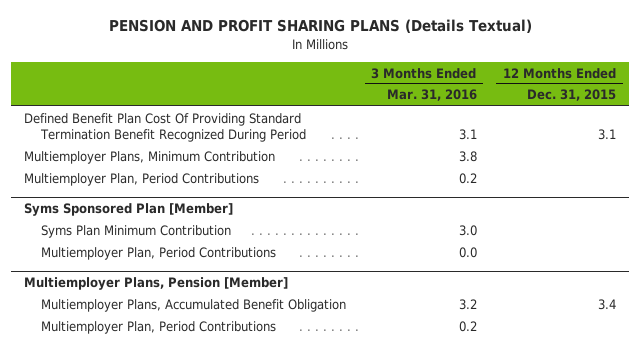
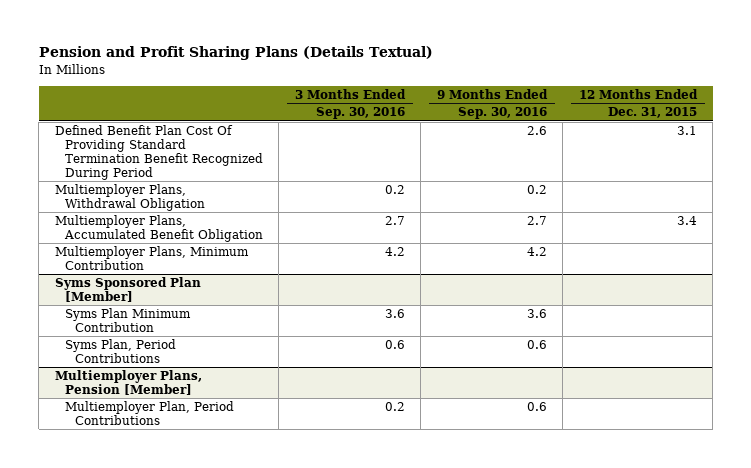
- PENSION AND PROFIT SHARING PLANS (Details Textual)
+ Pension and Profit Sharing Plans (Details Textual)
- | 3 Months Ended Mar. 31, 2016 | 12 Months Ended Dec. 31, 2015
+ | 3 Months Ended Sep. 30, 2016 | 9 Months Ended Sep. 30, 2016 | 12 Months Ended Dec. 31, 2015
+ Multiemployer Plans, Withdrawal Obligation | 0.2 | 0.2 |
+ Multiemployer Plans, Accumulated Benefit Obligation | 2.7 | 2.7 | 3.4
- Multiemployer Plan, Period Contributions | 0.2 |
@ Syms Sponsored Plan [Member]
- Multiemployer Plan, Period Contributions | 0.0 |
+ Syms Plan, Period Contributions | 0.6 | 0.6 |
@ Multiemployer Plans, Pension [Member]
- Multiemployer Plans, Accumulated Benefit Obligation | 3.2 | 3.4

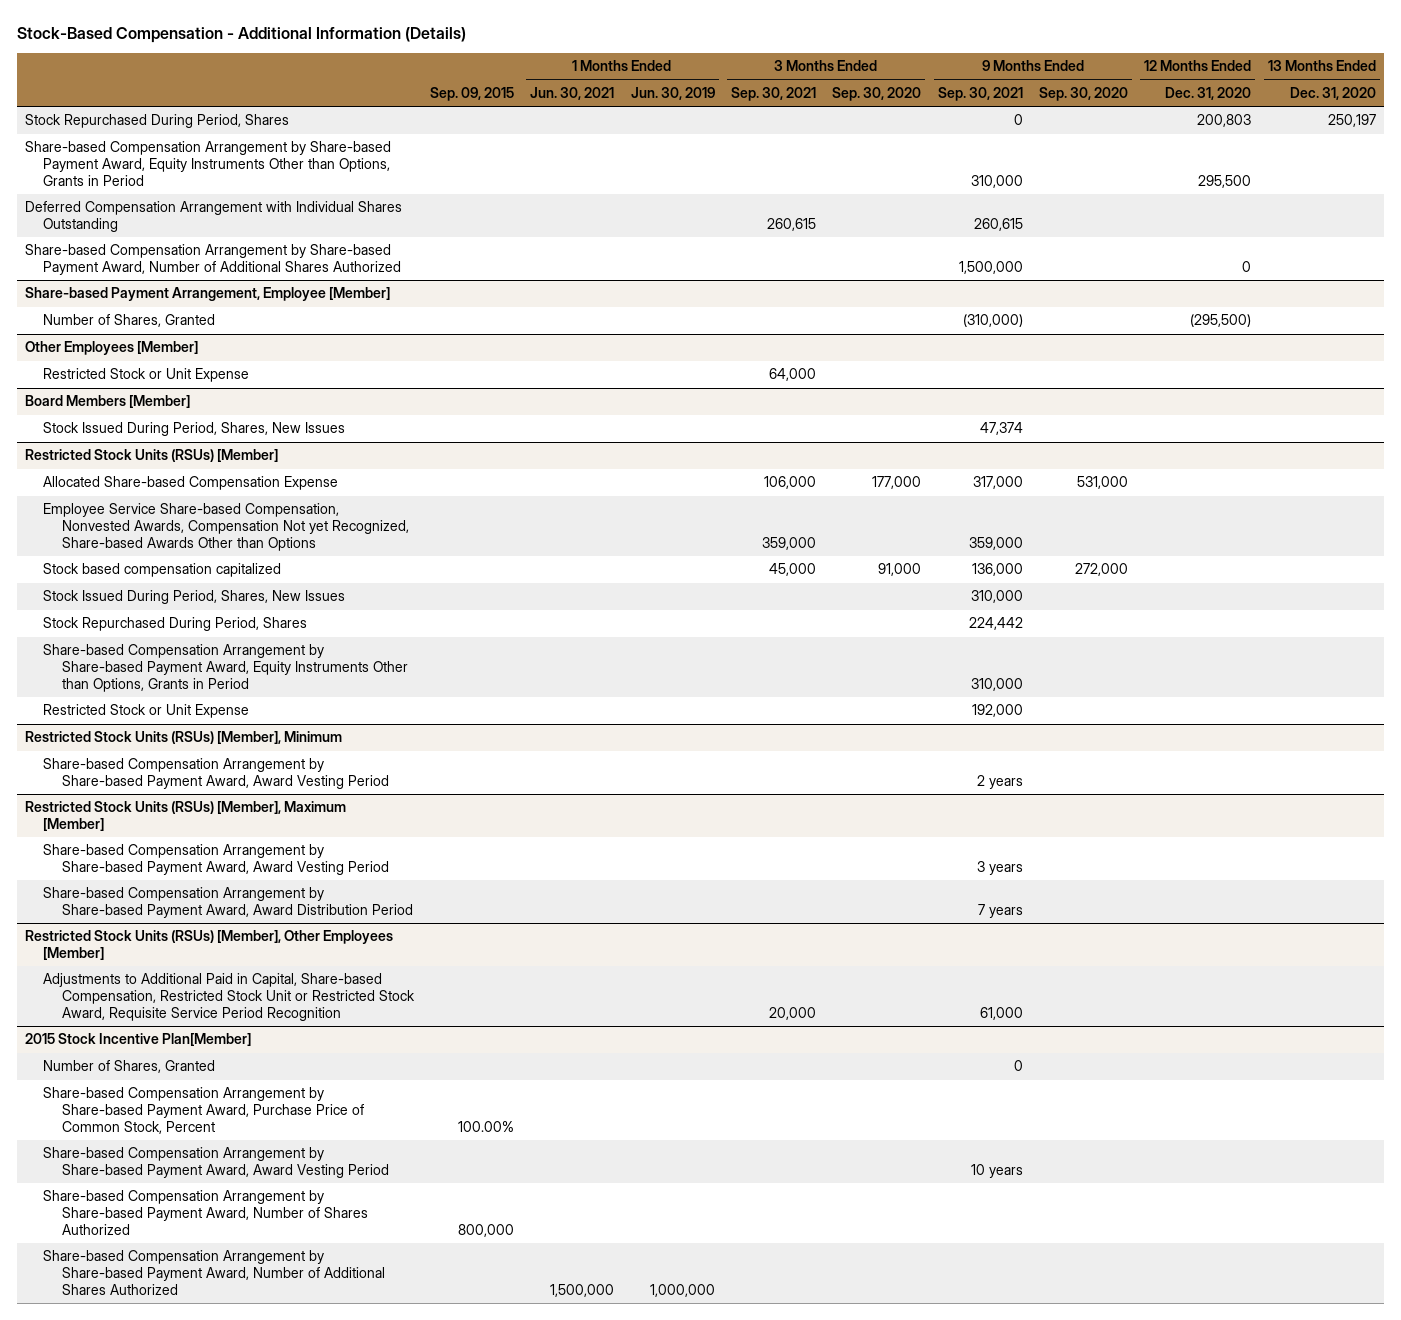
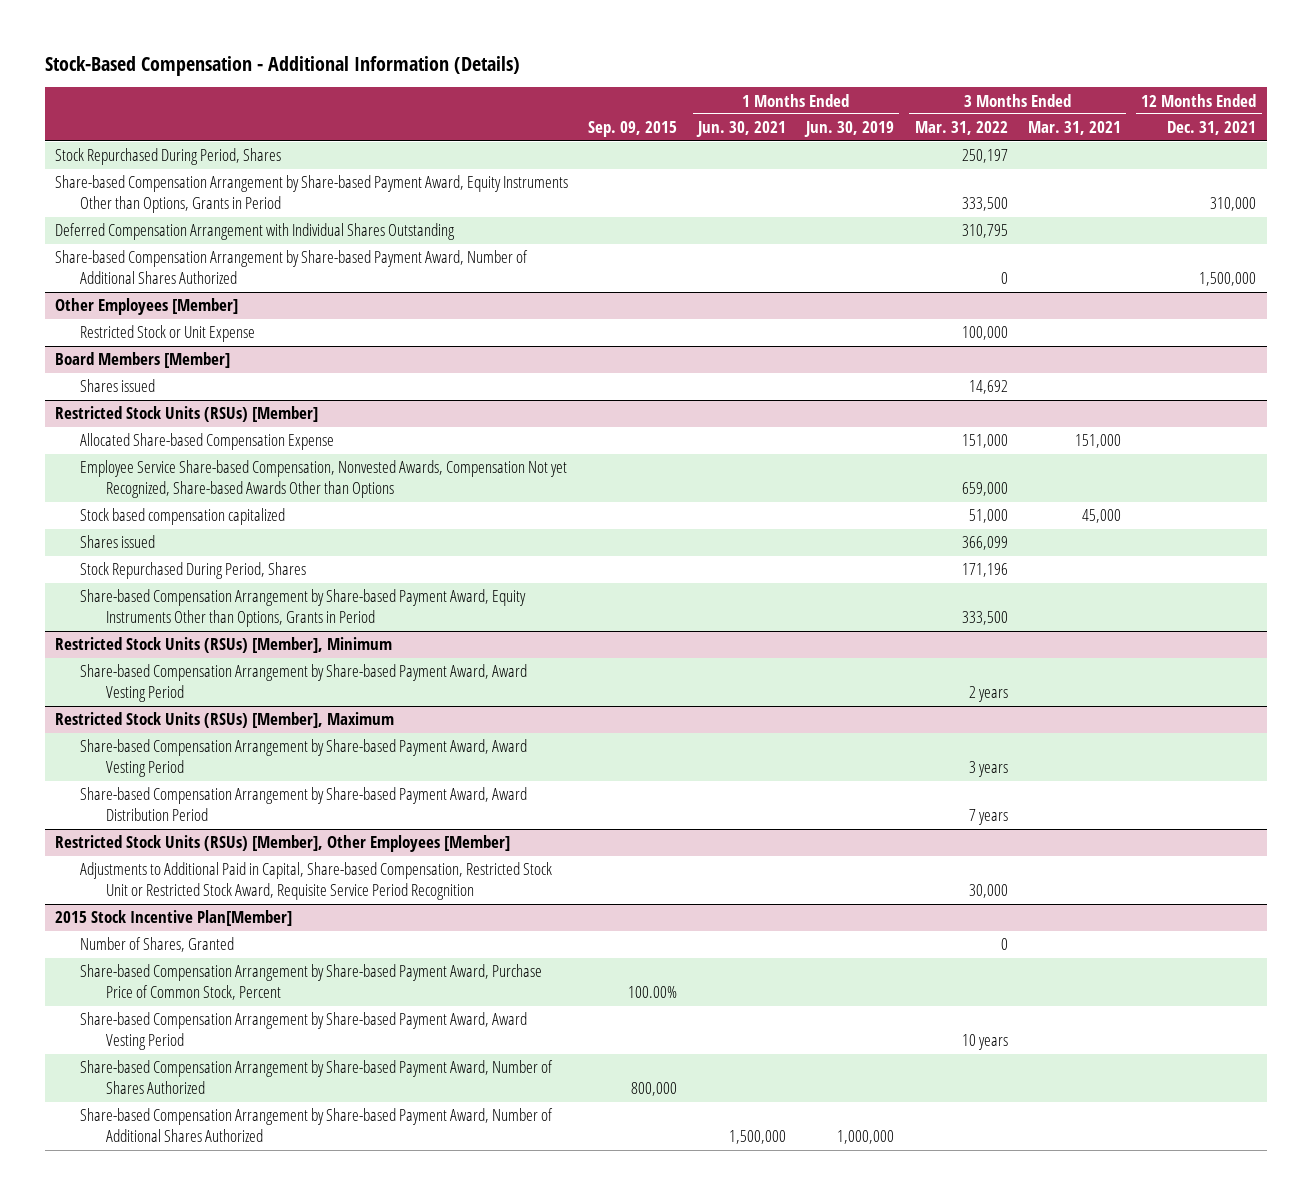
- | Sep. 09, 2015 | 1 Months Ended Jun. 30, 2021 | 1 Months Ended Jun. 30, 2019 | 3 Months Ended Sep. 30, 2021 | 3 Months Ended Sep. 30, 2020 | 9 Months Ended Sep. 30, 2021 | 9 Months Ended Sep. 30, 2020 | 12 Months Ended Dec. 31, 2020 | 13 Months Ended Dec. 31, 2020
+ | Sep. 09, 2015 | 1 Months Ended Jun. 30, 2021 | 1 Months Ended Jun. 30, 2019 | 3 Months Ended Mar. 31, 2022 | 3 Months Ended Mar. 31, 2021 | 12 Months Ended Dec. 31, 2021
- Share-based Payment Arrangement, Employee [Member]
- Number of Shares, Granted | | | | | | (310,000) | | (295,500) |
@ Board Members [Member]
- Stock Issued During Period, Shares, New Issues | | | | | | 47,374 | | |
+ Shares issued | | | | 14,692 | |
@ Restricted Stock Units (RSUs) [Member]
- Stock Issued During Period, Shares, New Issues | | | | | | 310,000 | | |
+ Shares issued | | | | 366,099 | |
- Restricted Stock or Unit Expense | | | | | | 192,000 | | |
- Restricted Stock Units (RSUs) [Member], Maximum [Member]
+ Restricted Stock Units (RSUs) [Member], Maximum

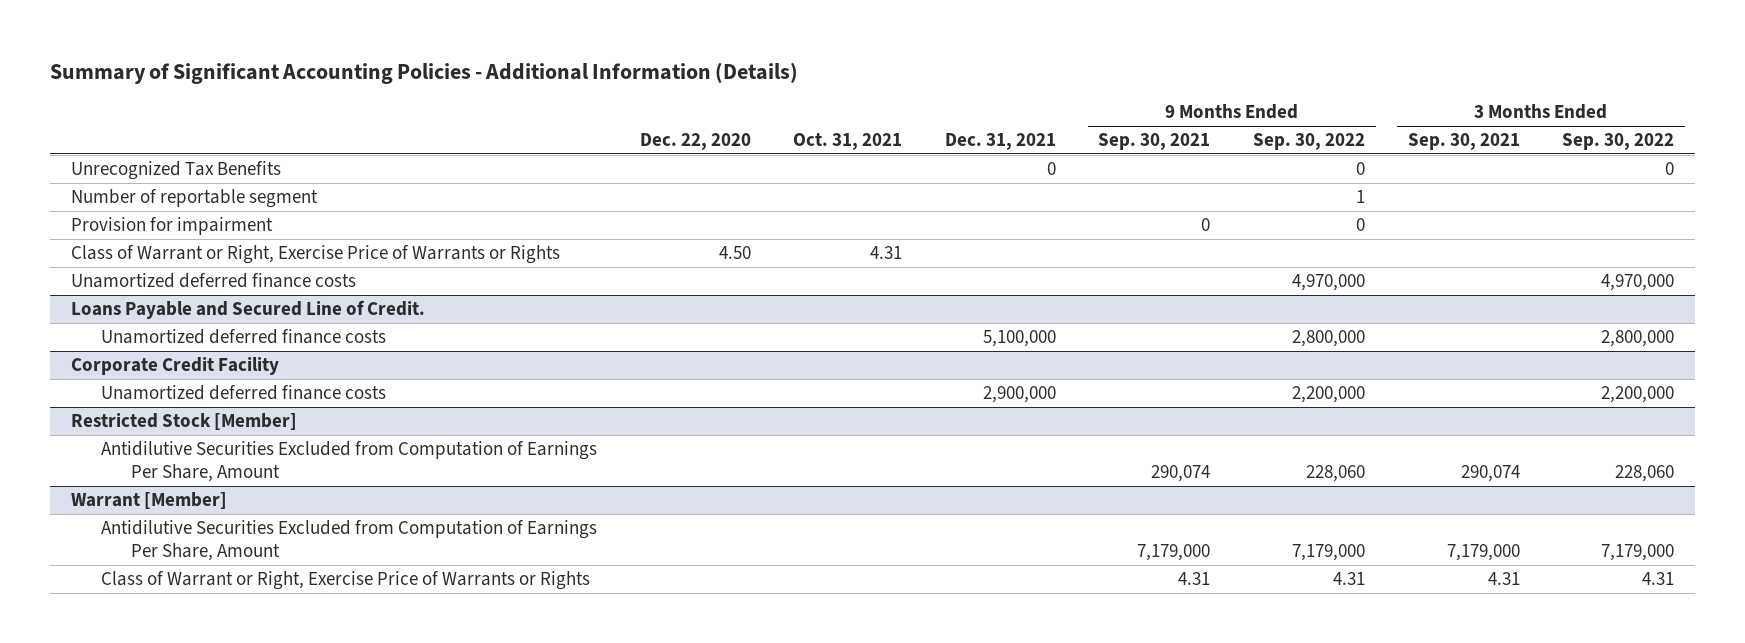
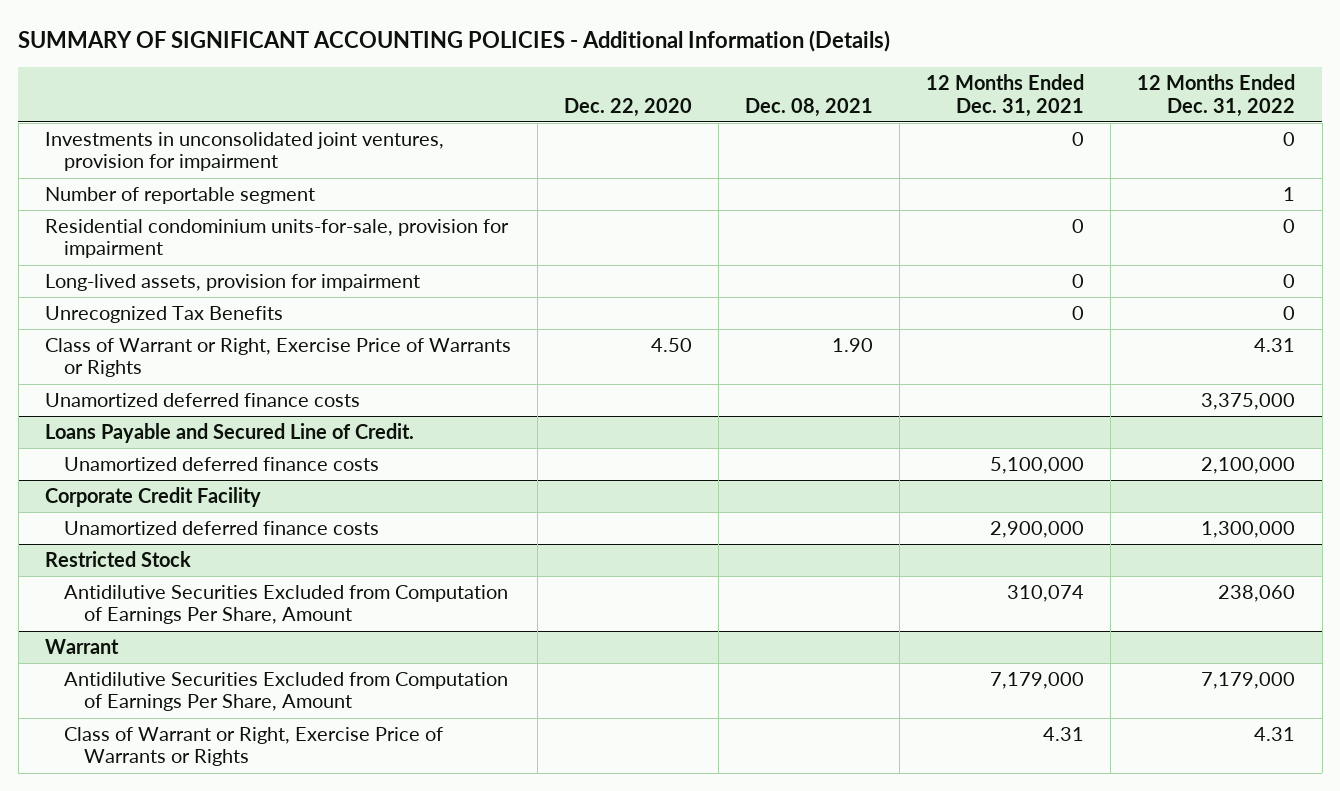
- Summary of Significant Accounting Policies - Additional Information (Details)
+ SUMMARY OF SIGNIFICANT ACCOUNTING POLICIES - Additional Information (Details)
- | Dec. 22, 2020 | Oct. 31, 2021 | Dec. 31, 2021 | 9 Months Ended Sep. 30, 2021 | 9 Months Ended Sep. 30, 2022 | 3 Months Ended Sep. 30, 2021 | 3 Months Ended Sep. 30, 2022
+ | Dec. 22, 2020 | Dec. 08, 2021 | 12 Months Ended Dec. 31, 2021 | 12 Months Ended Dec. 31, 2022
+ Investments in unconsolidated joint ventures, provision for impairment | | | 0 | 0
- Provision for impairment | | | | 0 | 0 | |
+ Residential condominium units-for-sale, provision for impairment | | | 0 | 0
+ Long-lived assets, provision for impairment | | | 0 | 0
moved down: Unrecognized Tax Benefits | | | 0 | 0
- Restricted Stock [Member]
+ Restricted Stock
- Warrant [Member]
+ Warrant

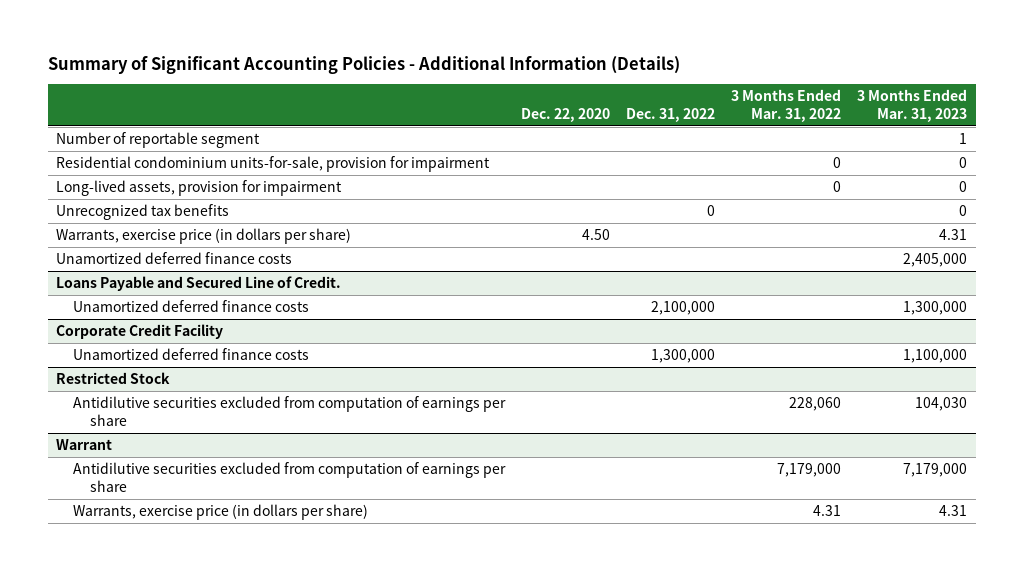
- SUMMARY OF SIGNIFICANT ACCOUNTING POLICIES - Additional Information (Details)
+ Summary of Significant Accounting Policies - Additional Information (Details)
- | Dec. 22, 2020 | Dec. 08, 2021 | 12 Months Ended Dec. 31, 2021 | 12 Months Ended Dec. 31, 2022
+ | Dec. 22, 2020 | Dec. 31, 2022 | 3 Months Ended Mar. 31, 2022 | 3 Months Ended Mar. 31, 2023
- Investments in unconsolidated joint ventures, provision for impairment | | | 0 | 0
- Unrecognized Tax Benefits | | | 0 | 0
- Class of Warrant or Right, Exercise Price of Warrants or Rights | 4.50 | 1.90 | | 4.31
+ Unrecognized tax benefits | | 0 | | 0
+ Warrants, exercise price (in dollars per share) | 4.50 | | | 4.31
@ Restricted Stock
- Antidilutive Securities Excluded from Computation of Earnings Per Share, Amount | | | 310,074 | 238,060
+ Antidilutive securities excluded from computation of earnings per share | | | 228,060 | 104,030
@ Warrant
- Antidilutive Securities Excluded from Computation of Earnings Per Share, Amount | | | 7,179,000 | 7,179,000
- Class of Warrant or Right, Exercise Price of Warrants or Rights | | | 4.31 | 4.31
+ Antidilutive securities excluded from computation of earnings per share | | | 7,179,000 | 7,179,000
+ Warrants, exercise price (in dollars per share) | | | 4.31 | 4.31

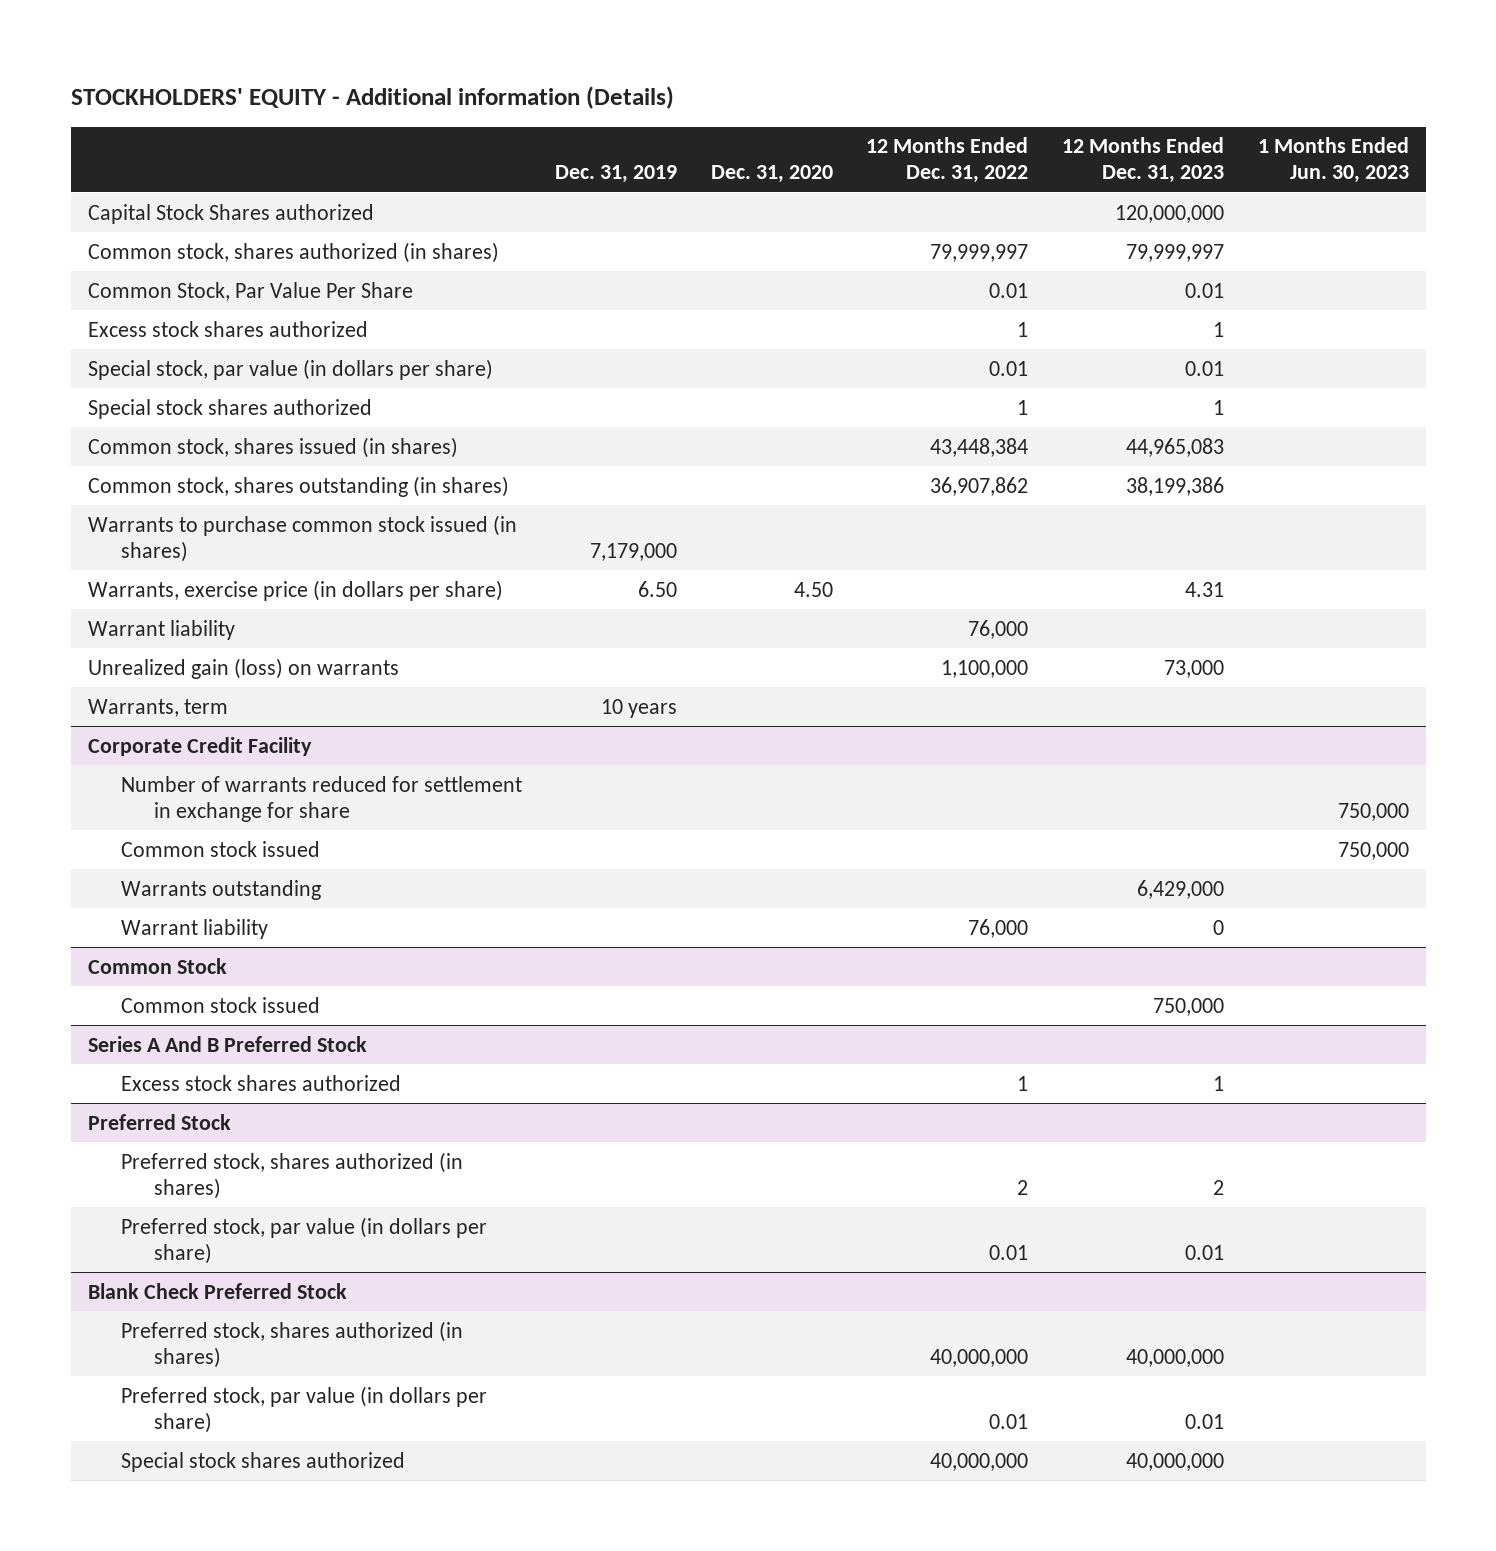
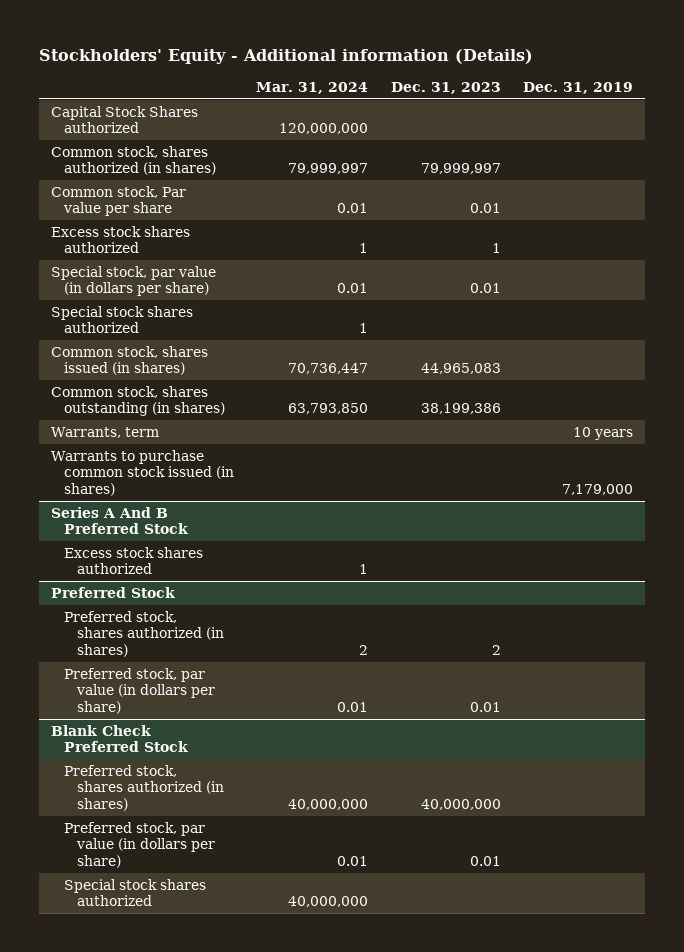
- STOCKHOLDERS' EQUITY - Additional information (Details)
+ Stockholders' Equity - Additional information (Details)
- | Dec. 31, 2019 | Dec. 31, 2020 | 12 Months Ended Dec. 31, 2022 | 12 Months Ended Dec. 31, 2023 | 1 Months Ended Jun. 30, 2023
+ | Mar. 31, 2024 | Dec. 31, 2023 | Dec. 31, 2019
- Common Stock, Par Value Per Share | | | 0.01 | 0.01 |
+ Common stock, Par value per share | 0.01 | 0.01 |
- Warrants, exercise price (in dollars per share) | 6.50 | 4.50 | | 4.31 |
- Warrant liability | | | 76,000 | |
- Unrealized gain (loss) on warrants | | | 1,100,000 | 73,000 |
- Corporate Credit Facility
- Number of warrants reduced for settlement in exchange for share | | | | | 750,000
- Common stock issued | | | | | 750,000
- Warrants outstanding | | | | 6,429,000 |
- Warrant liability | | | 76,000 | 0 |
- Common Stock
- Common stock issued | | | | 750,000 |
moved down: Warrants to purchase common stock issued (in shares) | | | 7,179,000

